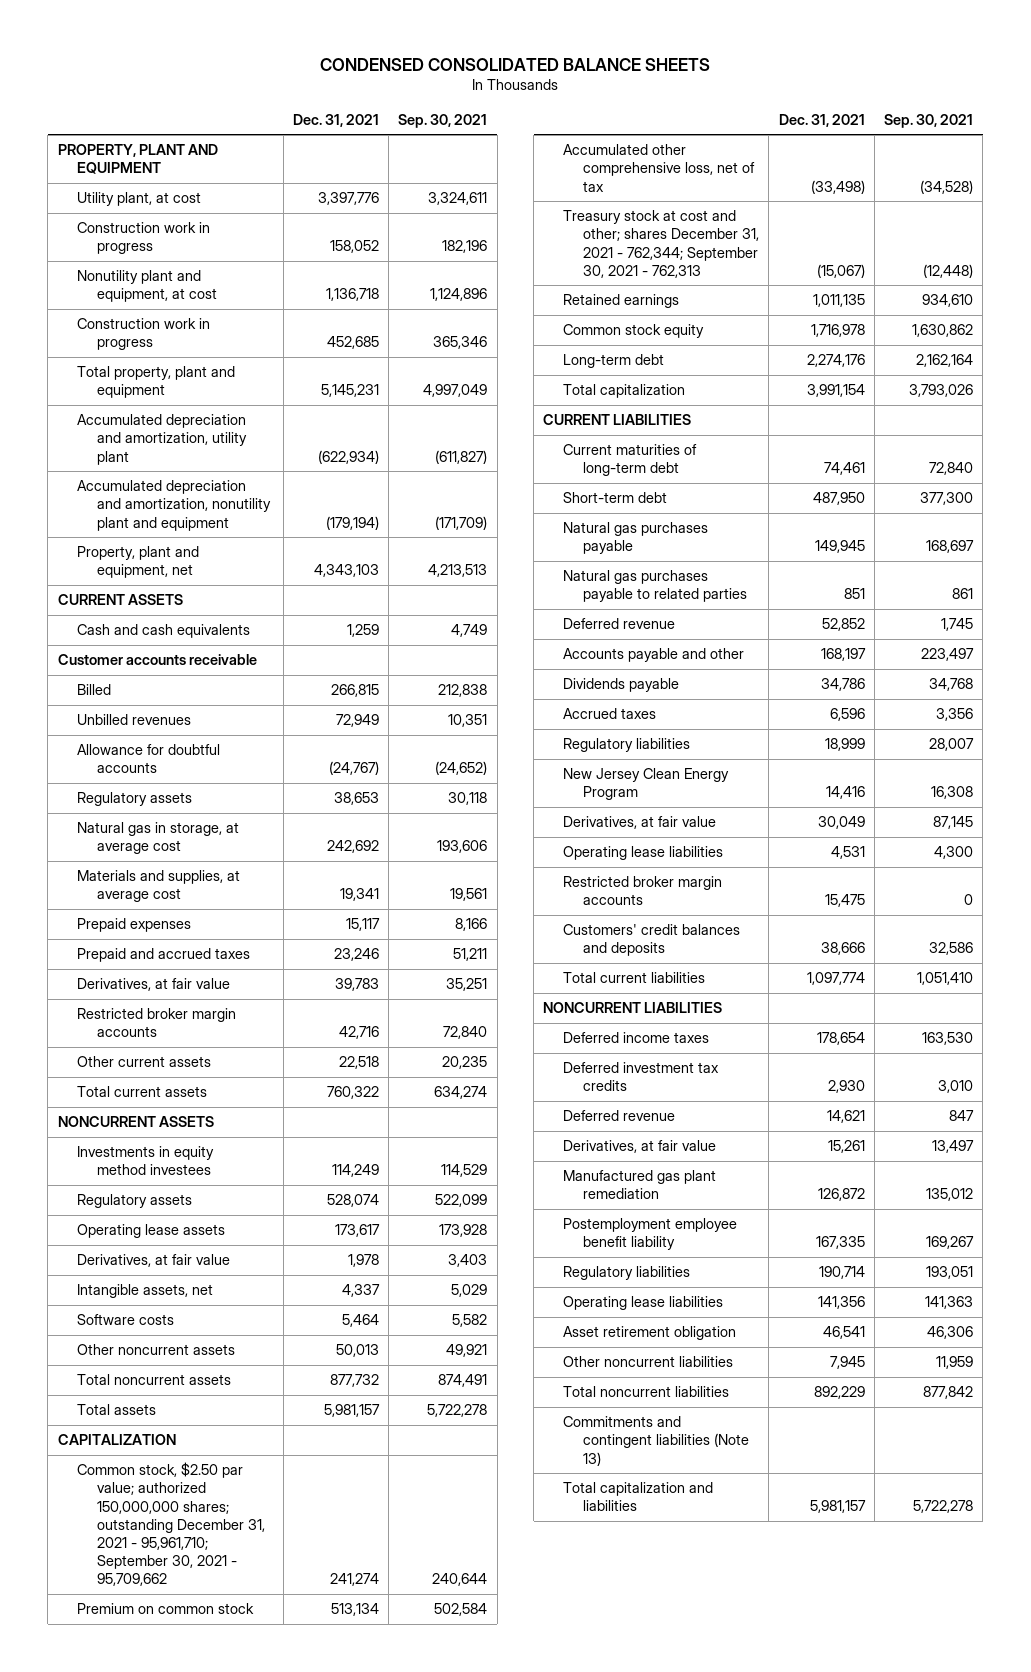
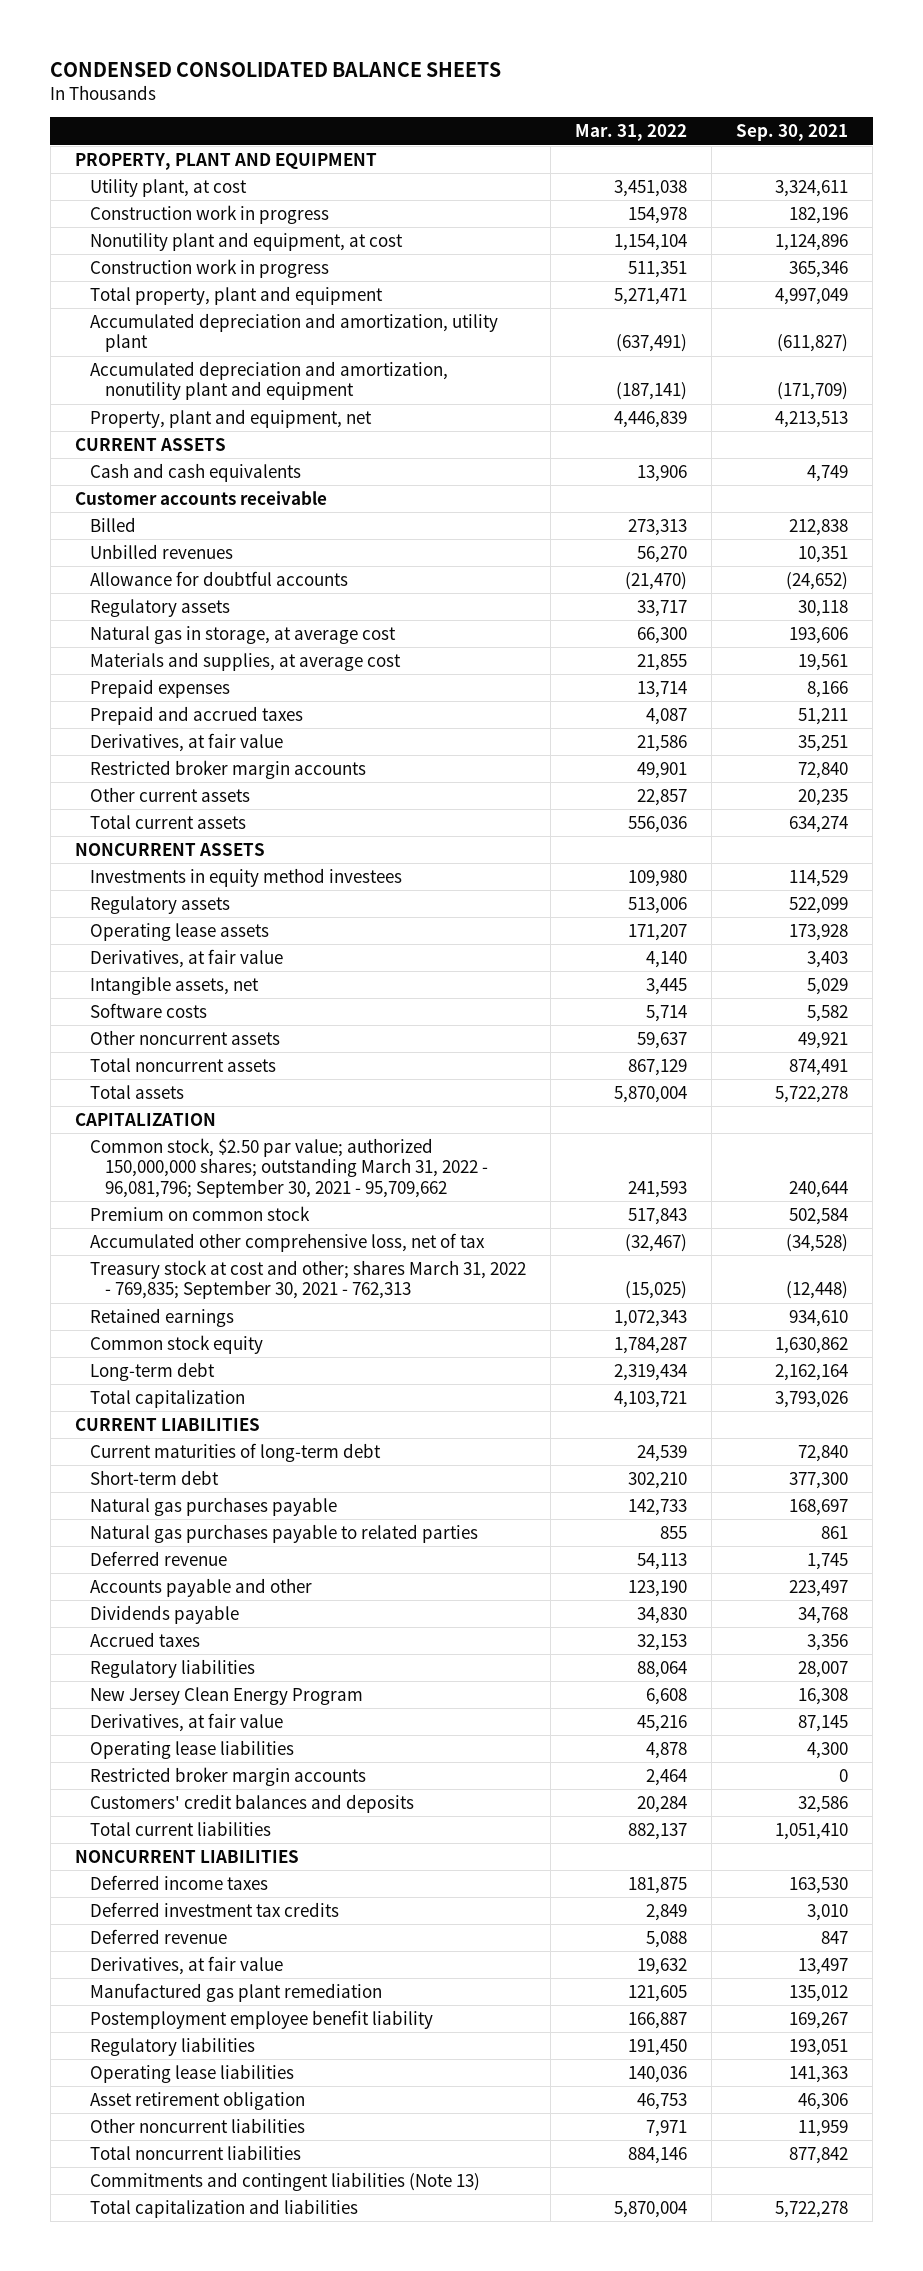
- | Dec. 31, 2021 | Sep. 30, 2021
+ | Mar. 31, 2022 | Sep. 30, 2021
- Common stock, $2.50 par value; authorized 150,000,000 shares; outstanding December 31, 2021 - 95,961,710; September 30, 2021 - 95,709,662 | 241,274 | 240,644
+ Common stock, $2.50 par value; authorized 150,000,000 shares; outstanding March 31, 2022 - 96,081,796; September 30, 2021 - 95,709,662 | 241,593 | 240,644
- Treasury stock at cost and other; shares December 31, 2021 - 762,344; September 30, 2021 - 762,313 | (15,067) | (12,448)
+ Treasury stock at cost and other; shares March 31, 2022 - 769,835; September 30, 2021 - 762,313 | (15,025) | (12,448)

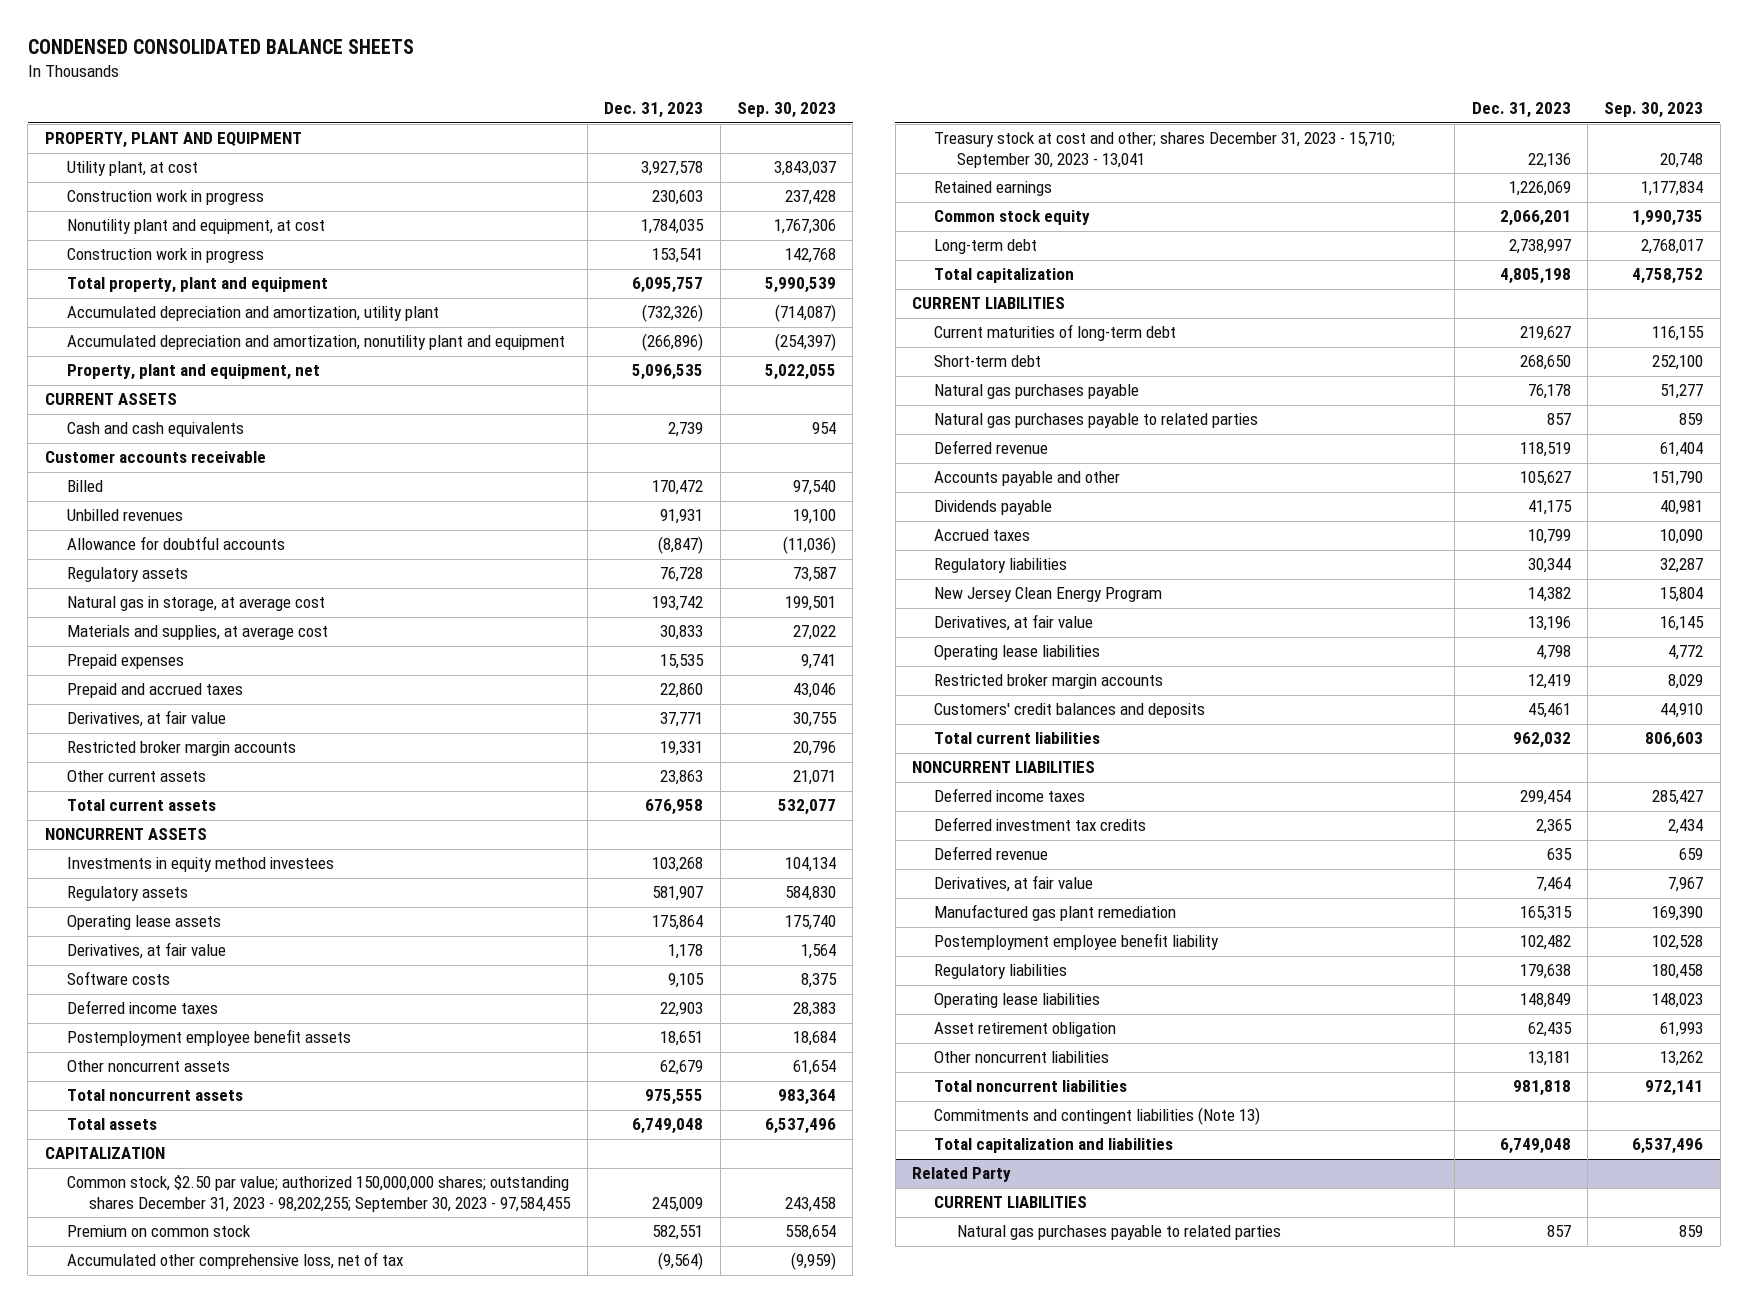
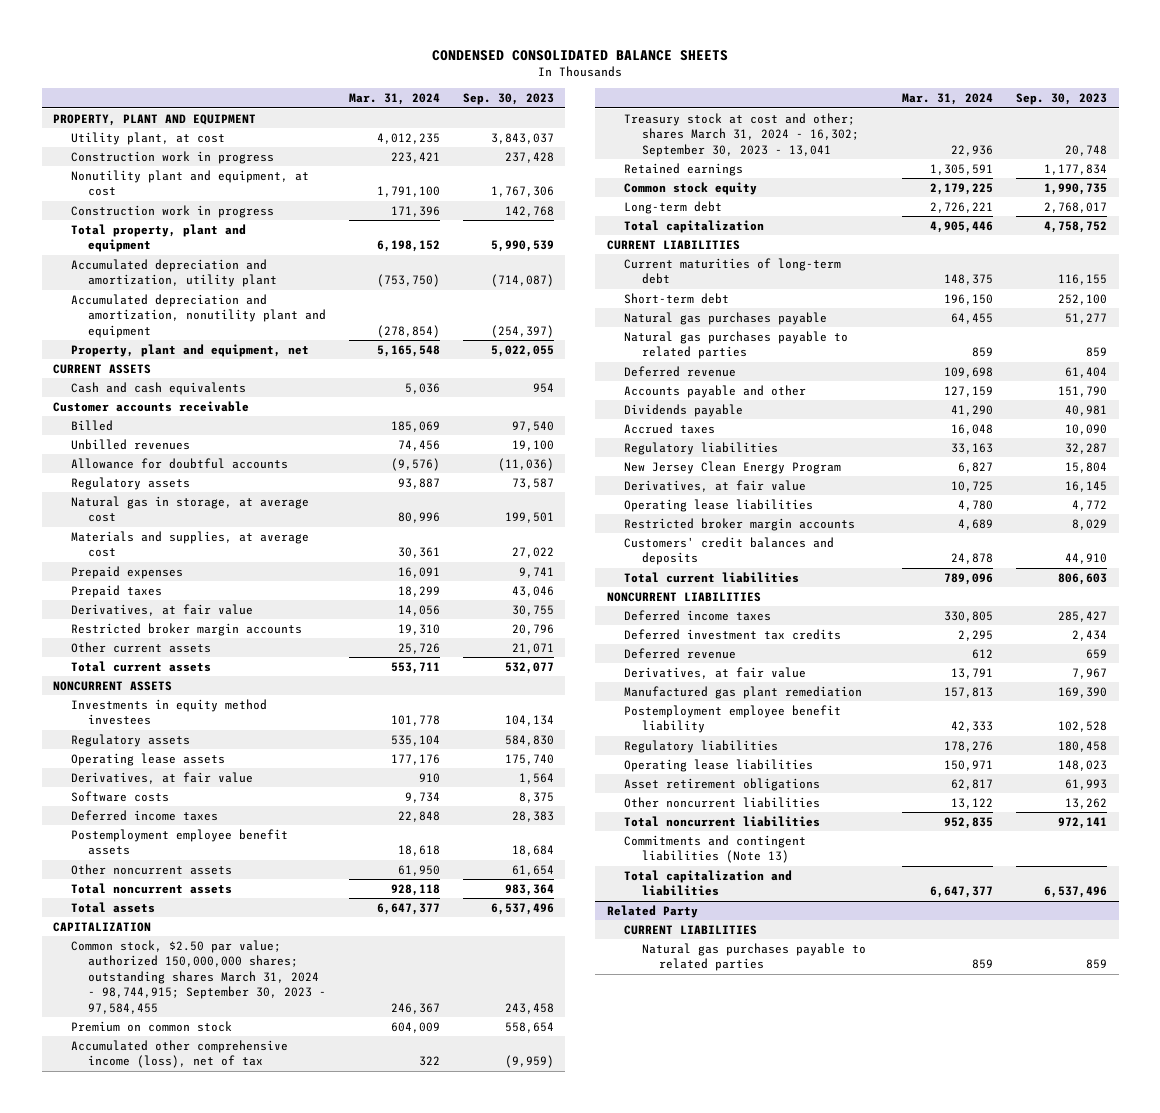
- | Dec. 31, 2023 | Sep. 30, 2023
+ | Mar. 31, 2024 | Sep. 30, 2023
- Prepaid and accrued taxes | 22,860 | 43,046
+ Prepaid taxes | 18,299 | 43,046
- Common stock, $2.50 par value; authorized 150,000,000 shares; outstanding shares December 31, 2023 - 98,202,255; September 30, 2023 - 97,584,455 | 245,009 | 243,458
+ Common stock, $2.50 par value; authorized 150,000,000 shares; outstanding shares March 31, 2024 - 98,744,915; September 30, 2023 - 97,584,455 | 246,367 | 243,458
- Accumulated other comprehensive loss, net of tax | (9,564) | (9,959)
- Treasury stock at cost and other; shares December 31, 2023 - 15,710; September 30, 2023 - 13,041 | 22,136 | 20,748
+ Accumulated other comprehensive income (loss), net of tax | 322 | (9,959)
+ Treasury stock at cost and other; shares March 31, 2024 - 16,302; September 30, 2023 - 13,041 | 22,936 | 20,748
- Asset retirement obligation | 62,435 | 61,993
+ Asset retirement obligations | 62,817 | 61,993

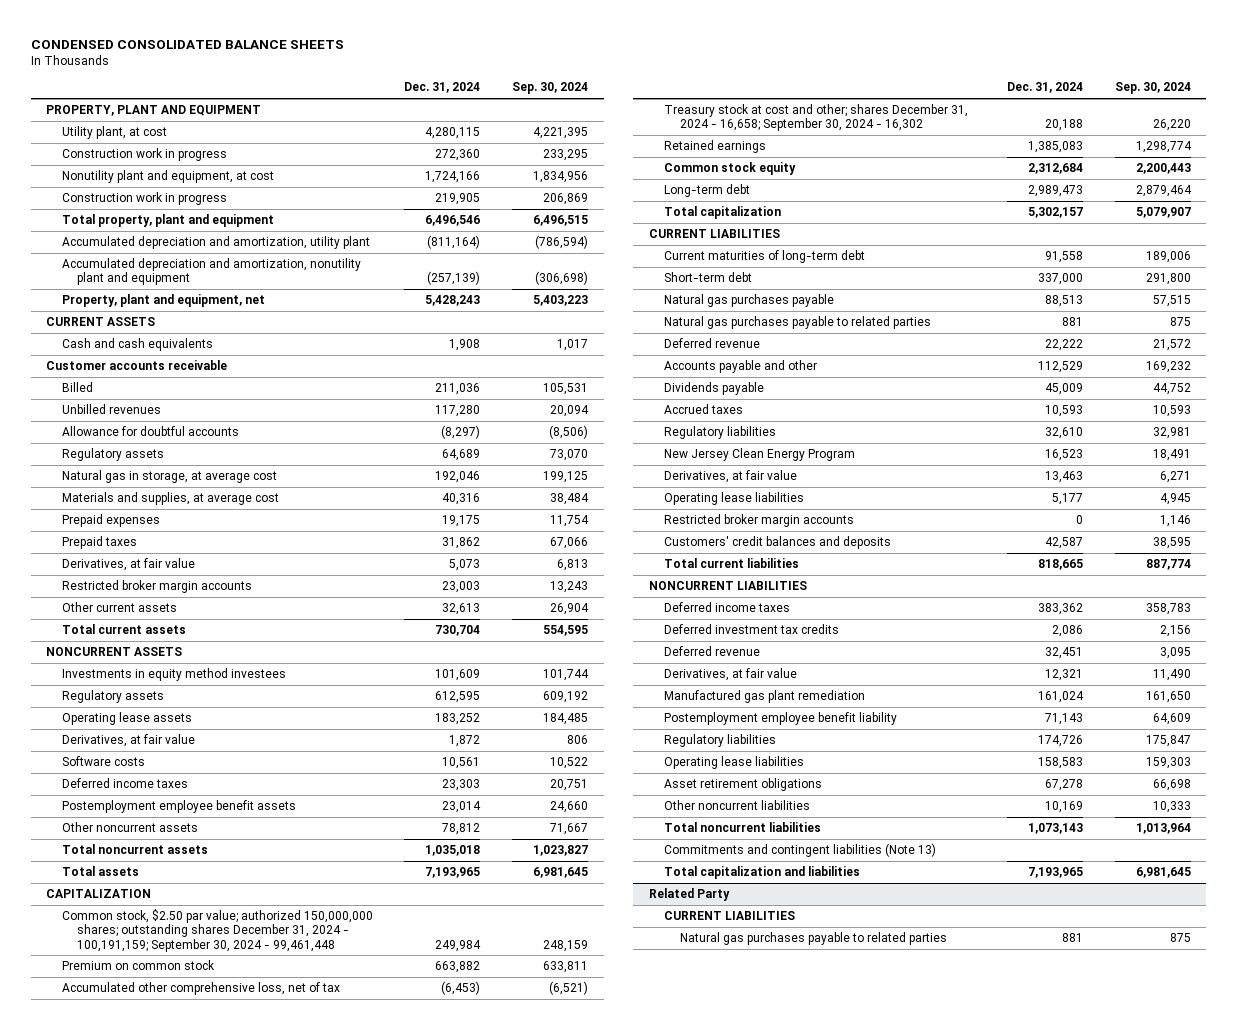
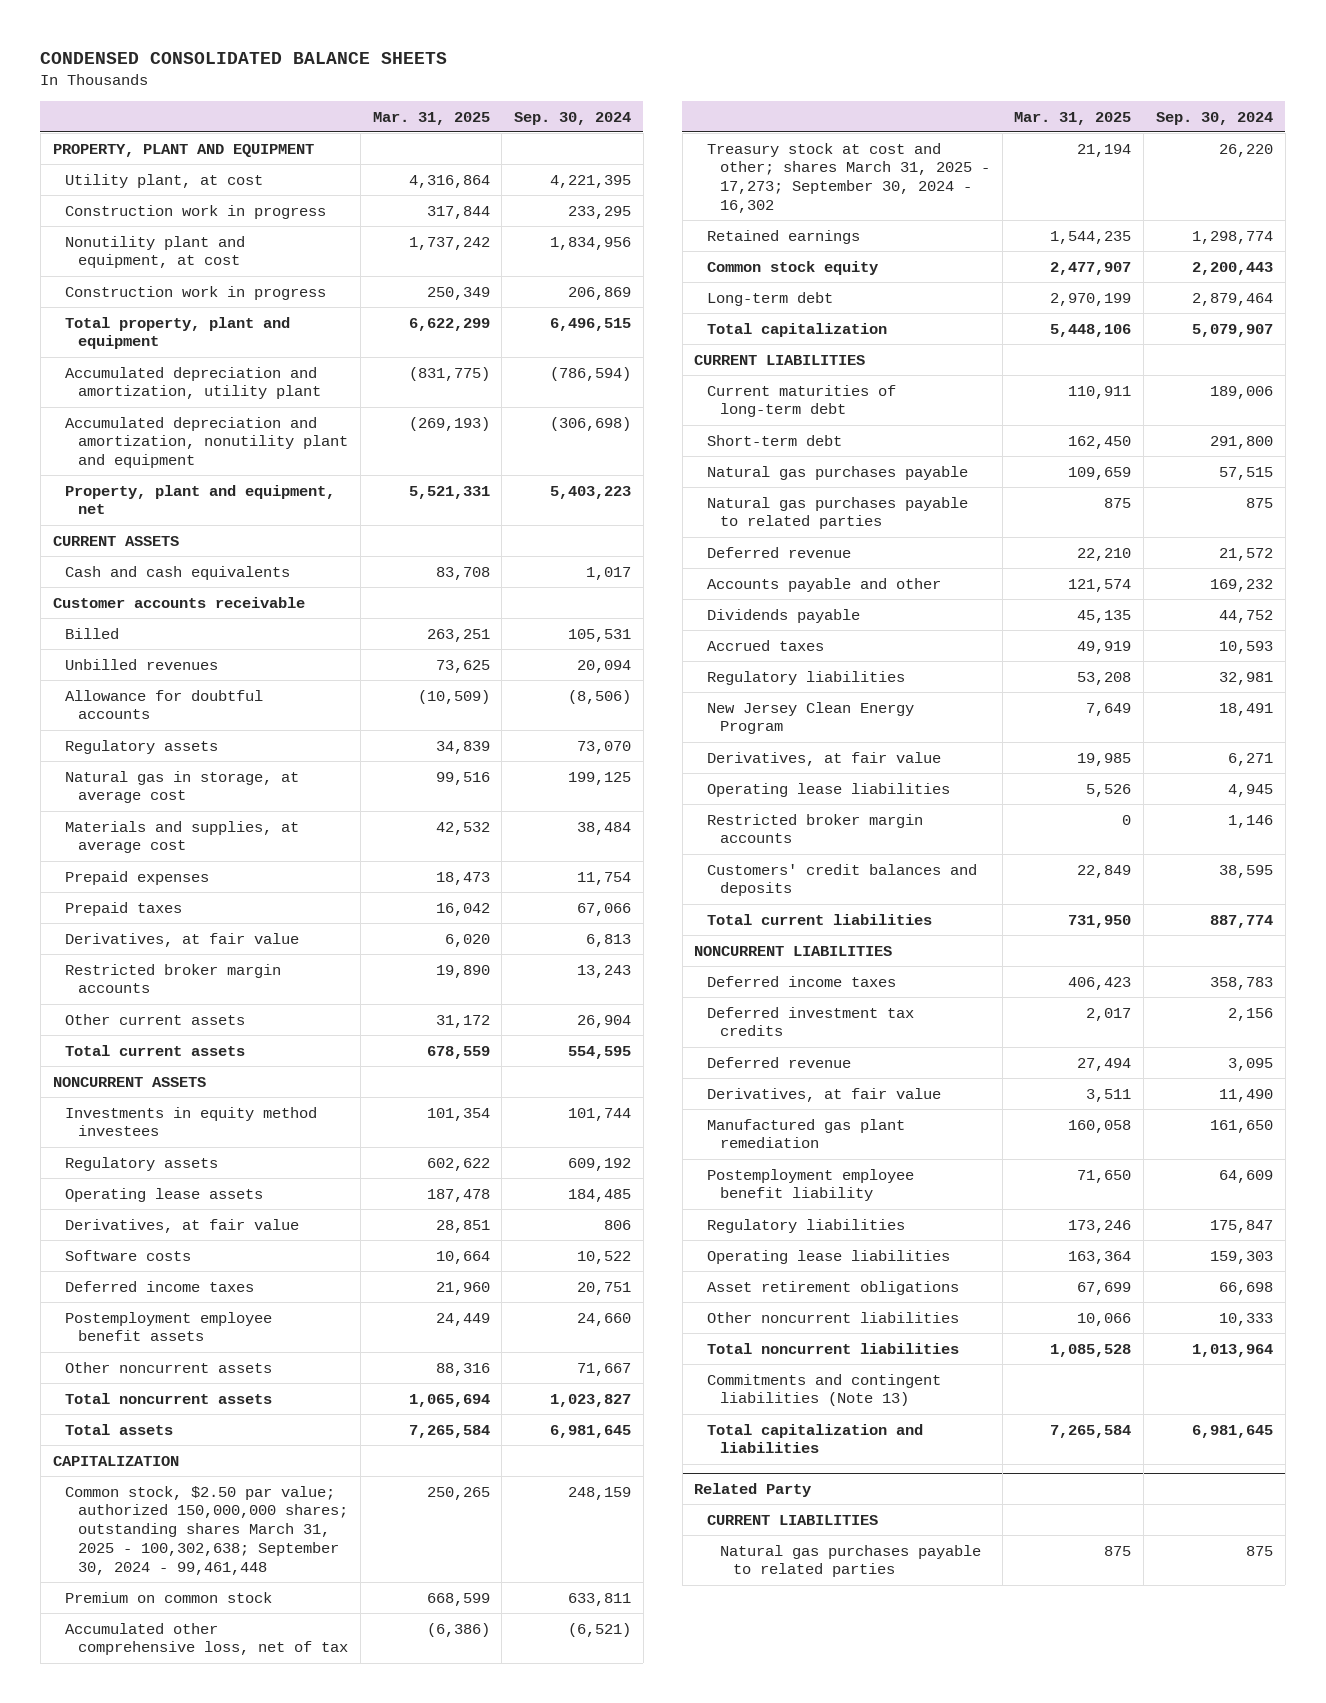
- | Dec. 31, 2024 | Sep. 30, 2024
+ | Mar. 31, 2025 | Sep. 30, 2024
- Common stock, $2.50 par value; authorized 150,000,000 shares; outstanding shares December 31, 2024 - 100,191,159; September 30, 2024 - 99,461,448 | 249,984 | 248,159
+ Common stock, $2.50 par value; authorized 150,000,000 shares; outstanding shares March 31, 2025 - 100,302,638; September 30, 2024 - 99,461,448 | 250,265 | 248,159
- Treasury stock at cost and other; shares December 31, 2024 - 16,658; September 30, 2024 - 16,302 | 20,188 | 26,220
+ Treasury stock at cost and other; shares March 31, 2025 - 17,273; September 30, 2024 - 16,302 | 21,194 | 26,220

